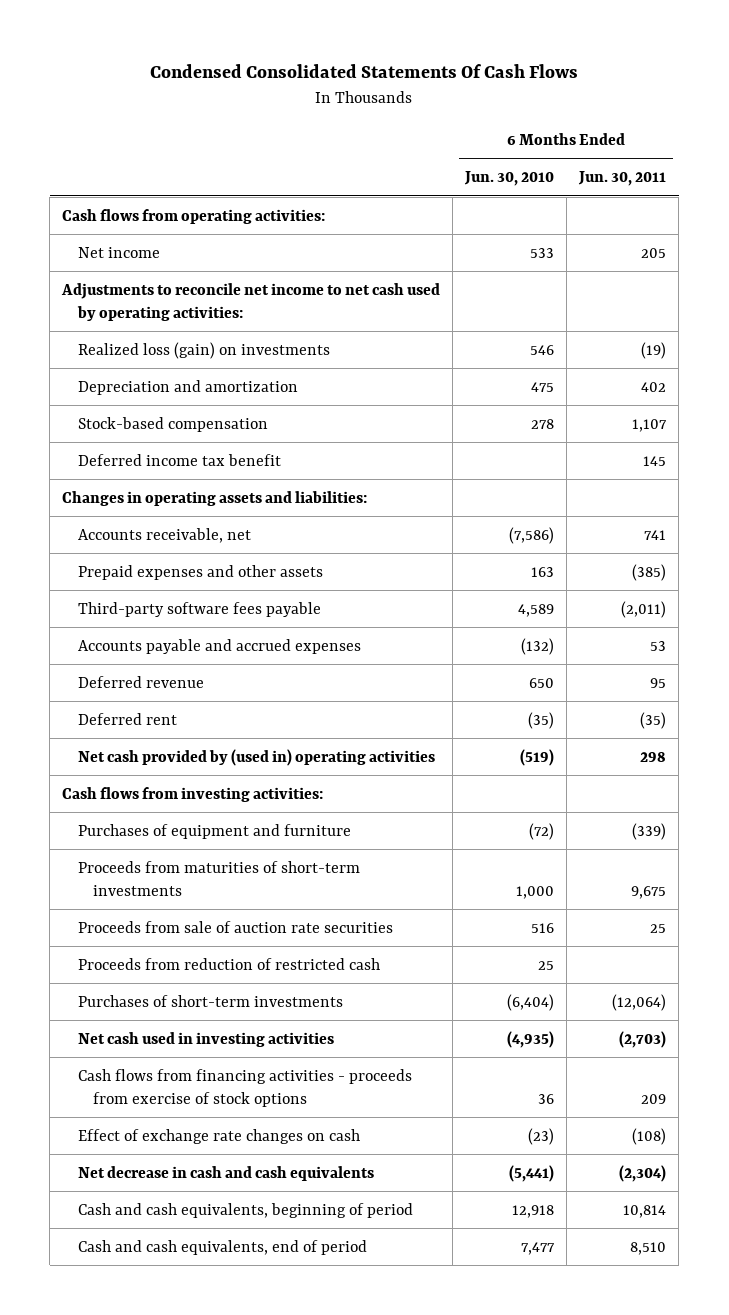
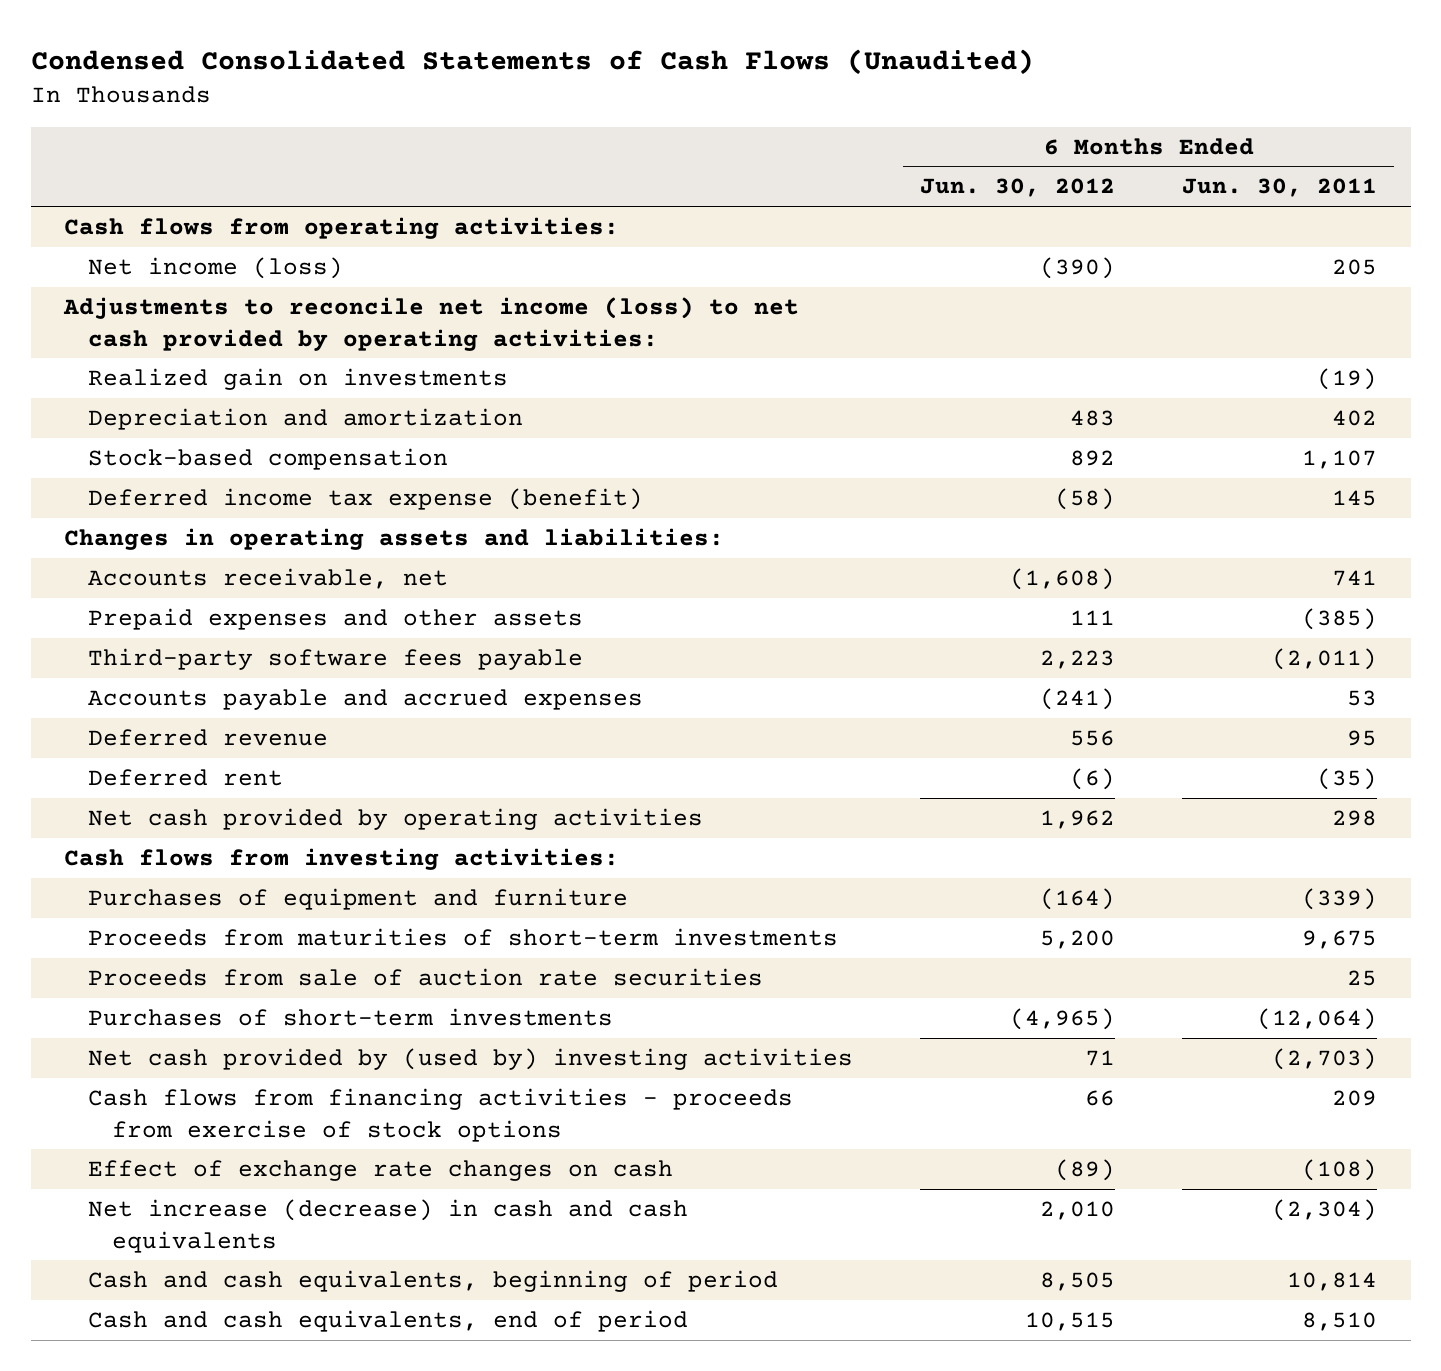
- Condensed Consolidated Statements Of Cash Flows
+ Condensed Consolidated Statements of Cash Flows (Unaudited)
- | 6 Months Ended Jun. 30, 2010 | 6 Months Ended Jun. 30, 2011
+ | 6 Months Ended Jun. 30, 2012 | 6 Months Ended Jun. 30, 2011
- Net income | 533 | 205
- Adjustments to reconcile net income to net cash used by operating activities:
- Realized loss (gain) on investments | 546 | (19)
+ Net income (loss) | (390) | 205
+ Adjustments to reconcile net income (loss) to net cash provided by operating activities:
+ Realized gain on investments | | (19)
- Deferred income tax benefit | | 145
+ Deferred income tax expense (benefit) | (58) | 145
- Net cash provided by (used in) operating activities | (519) | 298
+ Net cash provided by operating activities | 1,962 | 298
- Proceeds from reduction of restricted cash | 25 |
- Net cash used in investing activities | (4,935) | (2,703)
+ Net cash provided by (used by) investing activities | 71 | (2,703)
- Net decrease in cash and cash equivalents | (5,441) | (2,304)
+ Net increase (decrease) in cash and cash equivalents | 2,010 | (2,304)

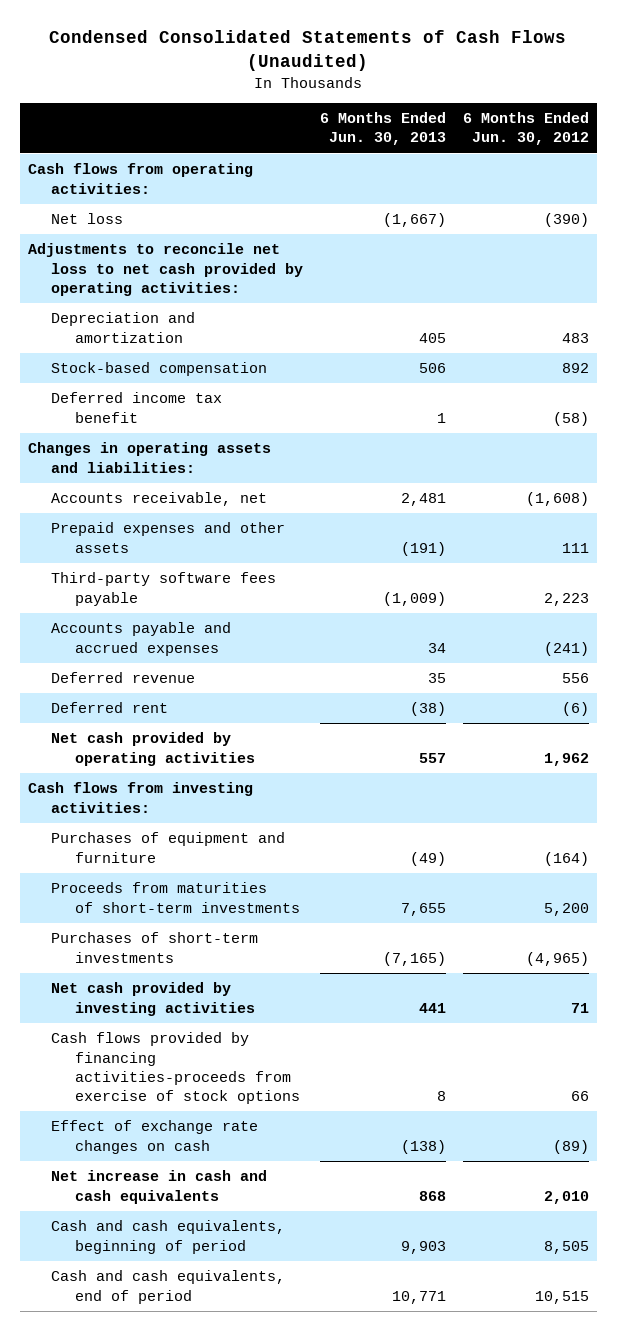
- | 6 Months Ended Jun. 30, 2012 | 6 Months Ended Jun. 30, 2011
+ | 6 Months Ended Jun. 30, 2013 | 6 Months Ended Jun. 30, 2012
- Net income (loss) | (390) | 205
- Adjustments to reconcile net income (loss) to net cash provided by operating activities:
- Realized gain on investments | | (19)
+ Net loss | (1,667) | (390)
+ Adjustments to reconcile net loss to net cash provided by operating activities:
- Deferred income tax expense (benefit) | (58) | 145
+ Deferred income tax benefit | 1 | (58)
- Proceeds from sale of auction rate securities | | 25
- Net cash provided by (used by) investing activities | 71 | (2,703)
- Cash flows from financing activities - proceeds from exercise of stock options | 66 | 209
+ Net cash provided by investing activities | 441 | 71
+ Cash flows provided by financing activities-proceeds from exercise of stock options | 8 | 66
- Net increase (decrease) in cash and cash equivalents | 2,010 | (2,304)
+ Net increase in cash and cash equivalents | 868 | 2,010

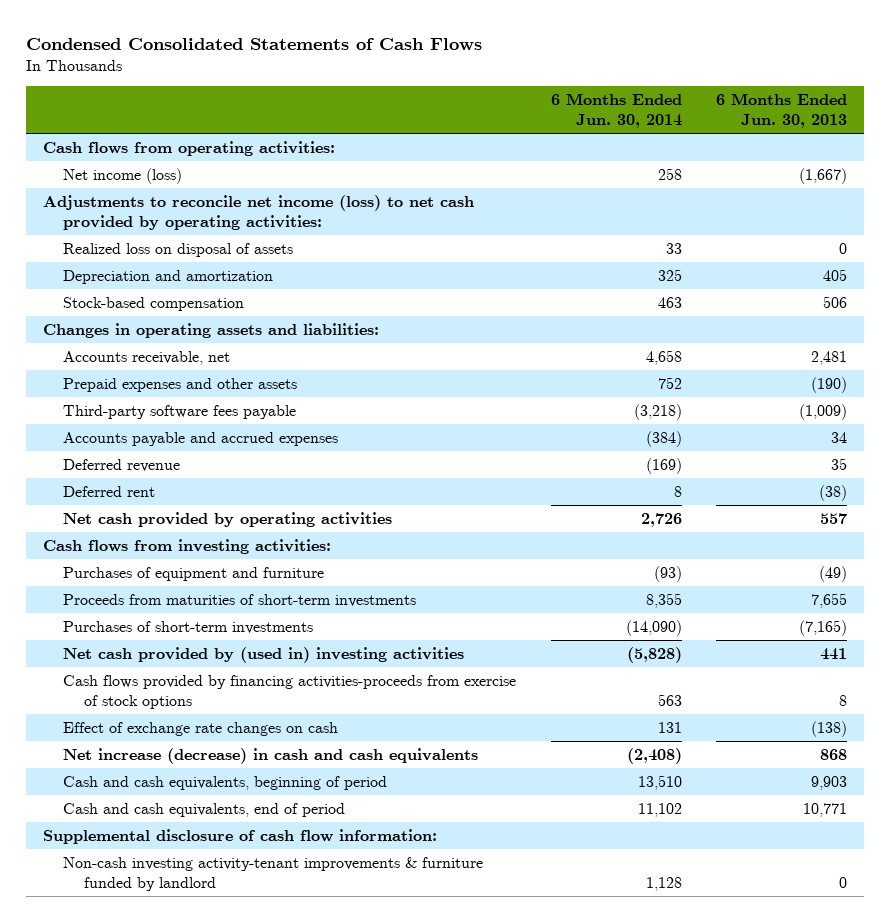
- Condensed Consolidated Statements of Cash Flows (Unaudited)
+ Condensed Consolidated Statements of Cash Flows
- | 6 Months Ended Jun. 30, 2013 | 6 Months Ended Jun. 30, 2012
+ | 6 Months Ended Jun. 30, 2014 | 6 Months Ended Jun. 30, 2013
- Net loss | (1,667) | (390)
- Adjustments to reconcile net loss to net cash provided by operating activities:
+ Net income (loss) | 258 | (1,667)
+ Adjustments to reconcile net income (loss) to net cash provided by operating activities:
+ Realized loss on disposal of assets | 33 | 0
- Deferred income tax benefit | 1 | (58)
- Prepaid expenses and other assets | (191) | 111
+ Prepaid expenses and other assets | 752 | (190)
- Net cash provided by investing activities | 441 | 71
+ Net cash provided by (used in) investing activities | (5,828) | 441
- Net increase in cash and cash equivalents | 868 | 2,010
+ Net increase (decrease) in cash and cash equivalents | (2,408) | 868
+ Supplemental disclosure of cash flow information:
+ Non-cash investing activity-tenant improvements & furniture funded by landlord | 1,128 | 0

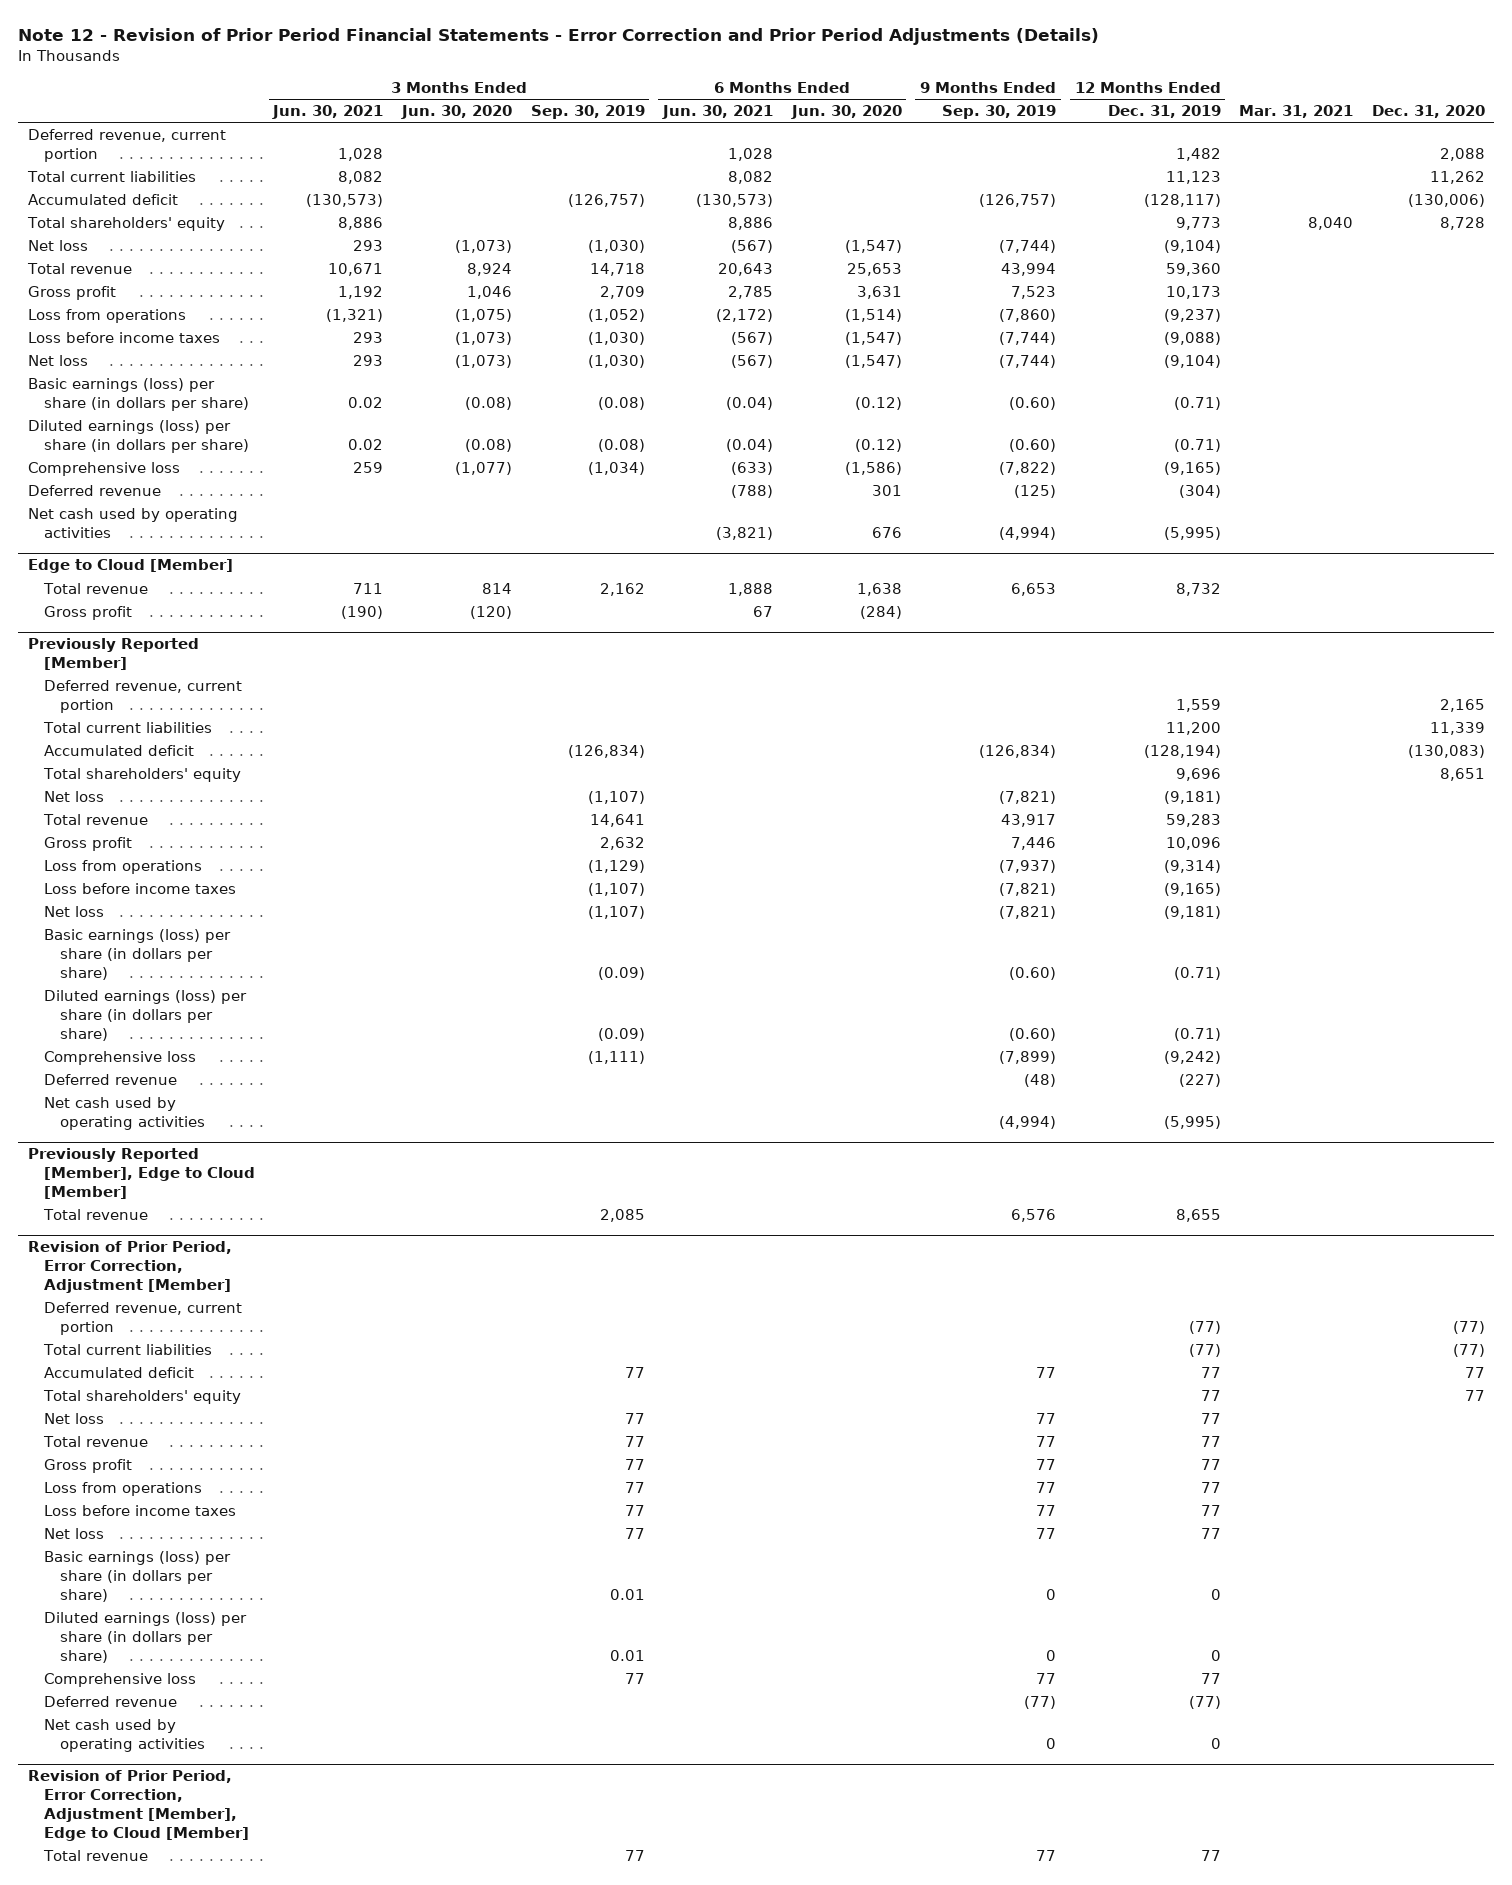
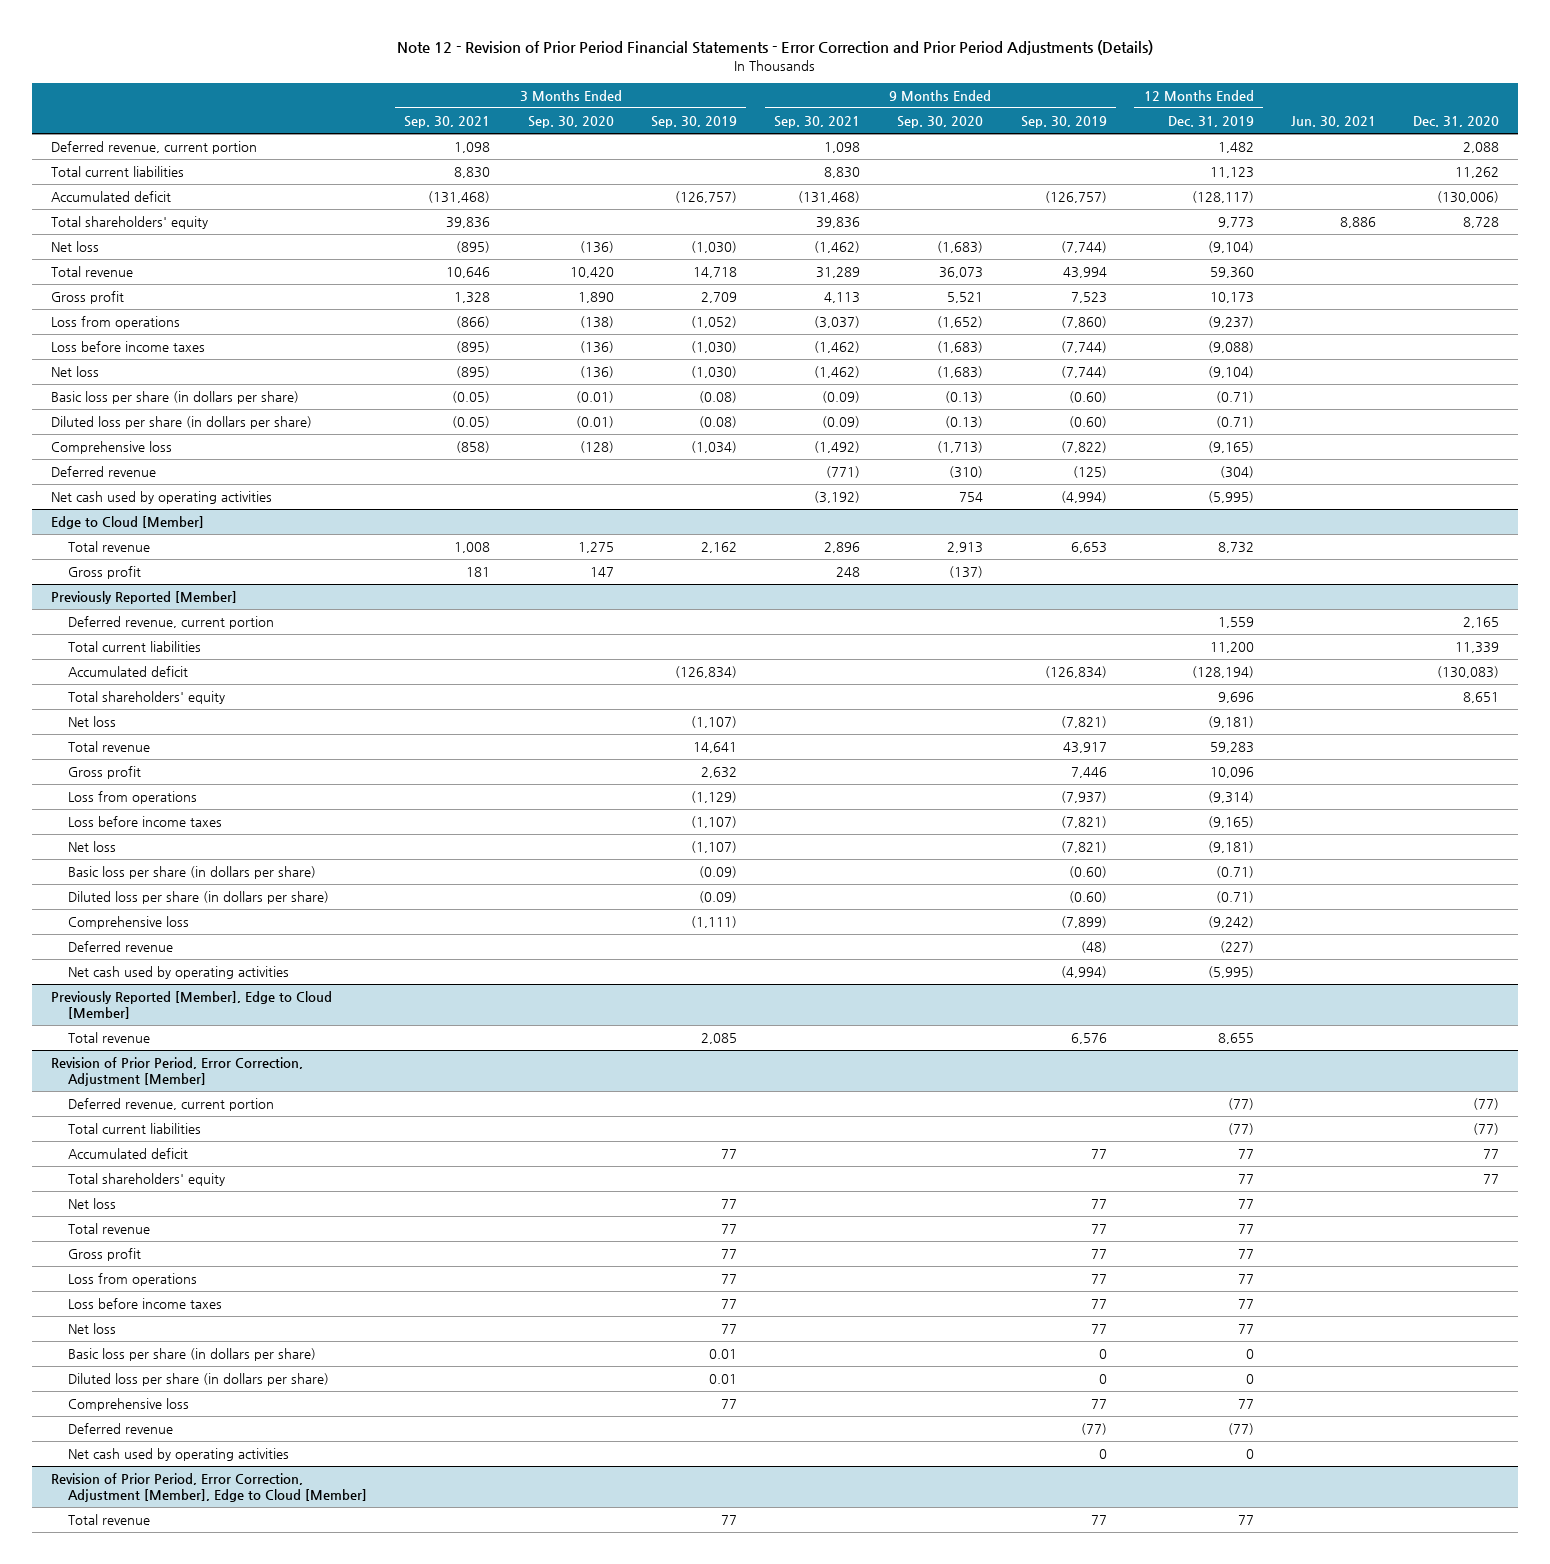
- | 3 Months Ended Jun. 30, 2021 | 3 Months Ended Jun. 30, 2020 | 3 Months Ended Sep. 30, 2019 | 6 Months Ended Jun. 30, 2021 | 6 Months Ended Jun. 30, 2020 | 9 Months Ended Sep. 30, 2019 | 12 Months Ended Dec. 31, 2019 | Mar. 31, 2021 | Dec. 31, 2020
+ | 3 Months Ended Sep. 30, 2021 | 3 Months Ended Sep. 30, 2020 | 3 Months Ended Sep. 30, 2019 | 9 Months Ended Sep. 30, 2021 | 9 Months Ended Sep. 30, 2020 | 9 Months Ended Sep. 30, 2019 | 12 Months Ended Dec. 31, 2019 | Jun. 30, 2021 | Dec. 31, 2020
- Basic earnings (loss) per share (in dollars per share) | 0.02 | (0.08) | (0.08) | (0.04) | (0.12) | (0.60) | (0.71) | |
- Diluted earnings (loss) per share (in dollars per share) | 0.02 | (0.08) | (0.08) | (0.04) | (0.12) | (0.60) | (0.71) | |
+ Basic loss per share (in dollars per share) | (0.05) | (0.01) | (0.08) | (0.09) | (0.13) | (0.60) | (0.71) | |
+ Diluted loss per share (in dollars per share) | (0.05) | (0.01) | (0.08) | (0.09) | (0.13) | (0.60) | (0.71) | |
@ Previously Reported [Member]
- Basic earnings (loss) per share (in dollars per share) | | | (0.09) | | | (0.60) | (0.71) | |
- Diluted earnings (loss) per share (in dollars per share) | | | (0.09) | | | (0.60) | (0.71) | |
+ Basic loss per share (in dollars per share) | | | (0.09) | | | (0.60) | (0.71) | |
+ Diluted loss per share (in dollars per share) | | | (0.09) | | | (0.60) | (0.71) | |
@ Revision of Prior Period, Error Correction, Adjustment [Member]
- Basic earnings (loss) per share (in dollars per share) | | | 0.01 | | | 0 | 0 | |
- Diluted earnings (loss) per share (in dollars per share) | | | 0.01 | | | 0 | 0 | |
+ Basic loss per share (in dollars per share) | | | 0.01 | | | 0 | 0 | |
+ Diluted loss per share (in dollars per share) | | | 0.01 | | | 0 | 0 | |

